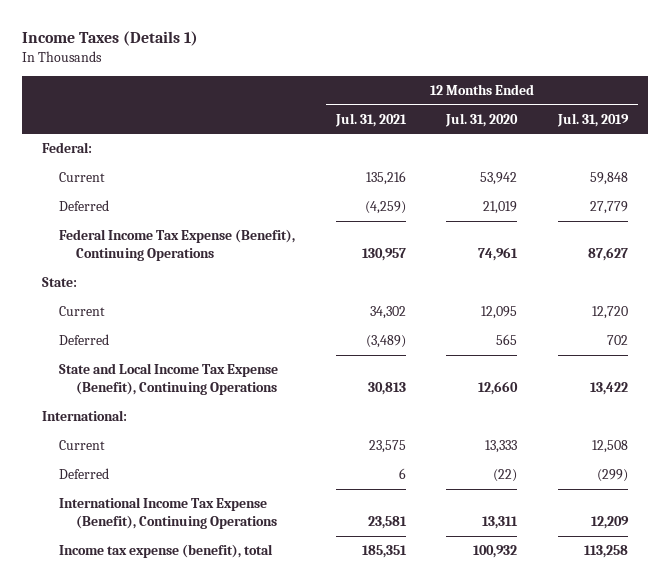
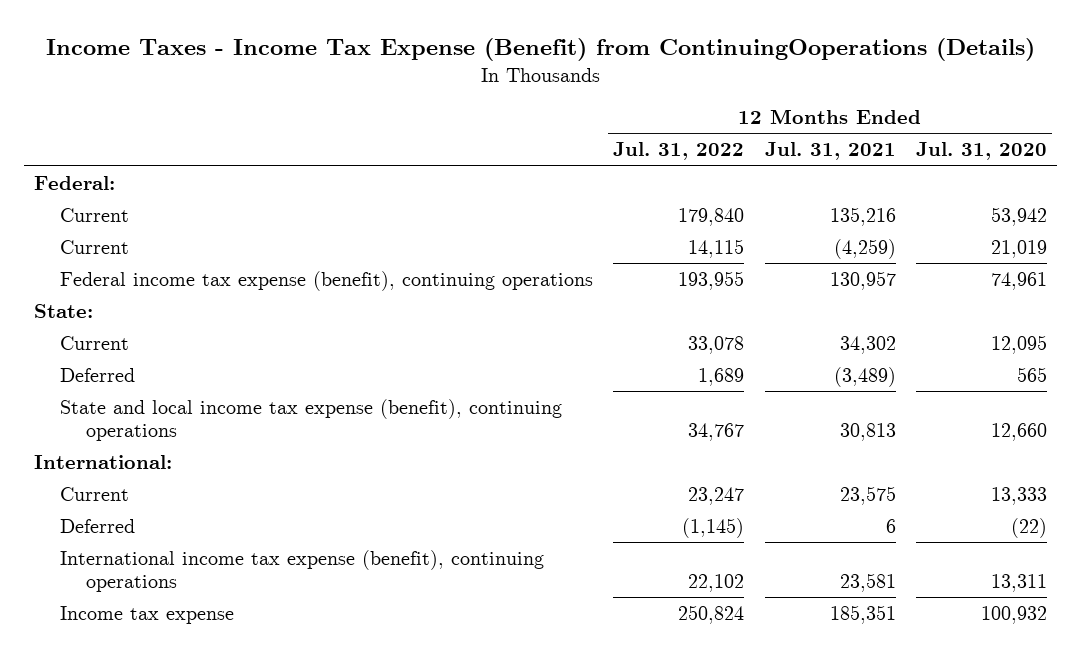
- Income Taxes (Details 1)
+ Income Taxes - Income Tax Expense (Benefit) from ContinuingOoperations (Details)
- | 12 Months Ended Jul. 31, 2021 | 12 Months Ended Jul. 31, 2020 | 12 Months Ended Jul. 31, 2019
+ | 12 Months Ended Jul. 31, 2022 | 12 Months Ended Jul. 31, 2021 | 12 Months Ended Jul. 31, 2020
- Deferred | (4,259) | 21,019 | 27,779
- Federal Income Tax Expense (Benefit), Continuing Operations | 130,957 | 74,961 | 87,627
+ Current | 14,115 | (4,259) | 21,019
+ Federal income tax expense (benefit), continuing operations | 193,955 | 130,957 | 74,961
- State and Local Income Tax Expense (Benefit), Continuing Operations | 30,813 | 12,660 | 13,422
+ State and local income tax expense (benefit), continuing operations | 34,767 | 30,813 | 12,660
- International Income Tax Expense (Benefit), Continuing Operations | 23,581 | 13,311 | 12,209
- Income tax expense (benefit), total | 185,351 | 100,932 | 113,258
+ International income tax expense (benefit), continuing operations | 22,102 | 23,581 | 13,311
+ Income tax expense | 250,824 | 185,351 | 100,932

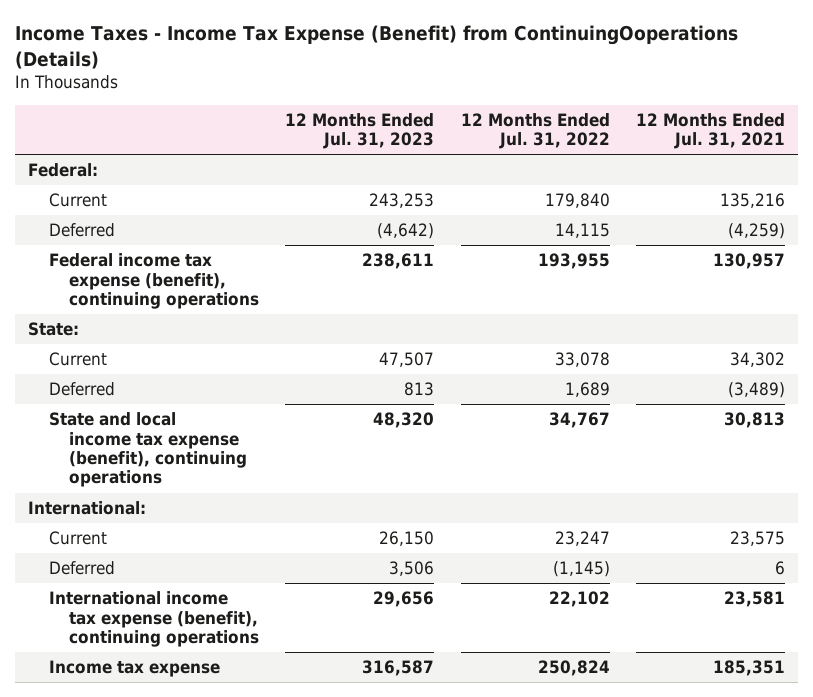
- | 12 Months Ended Jul. 31, 2022 | 12 Months Ended Jul. 31, 2021 | 12 Months Ended Jul. 31, 2020
+ | 12 Months Ended Jul. 31, 2023 | 12 Months Ended Jul. 31, 2022 | 12 Months Ended Jul. 31, 2021
- Current | 14,115 | (4,259) | 21,019
+ Deferred | (4,642) | 14,115 | (4,259)

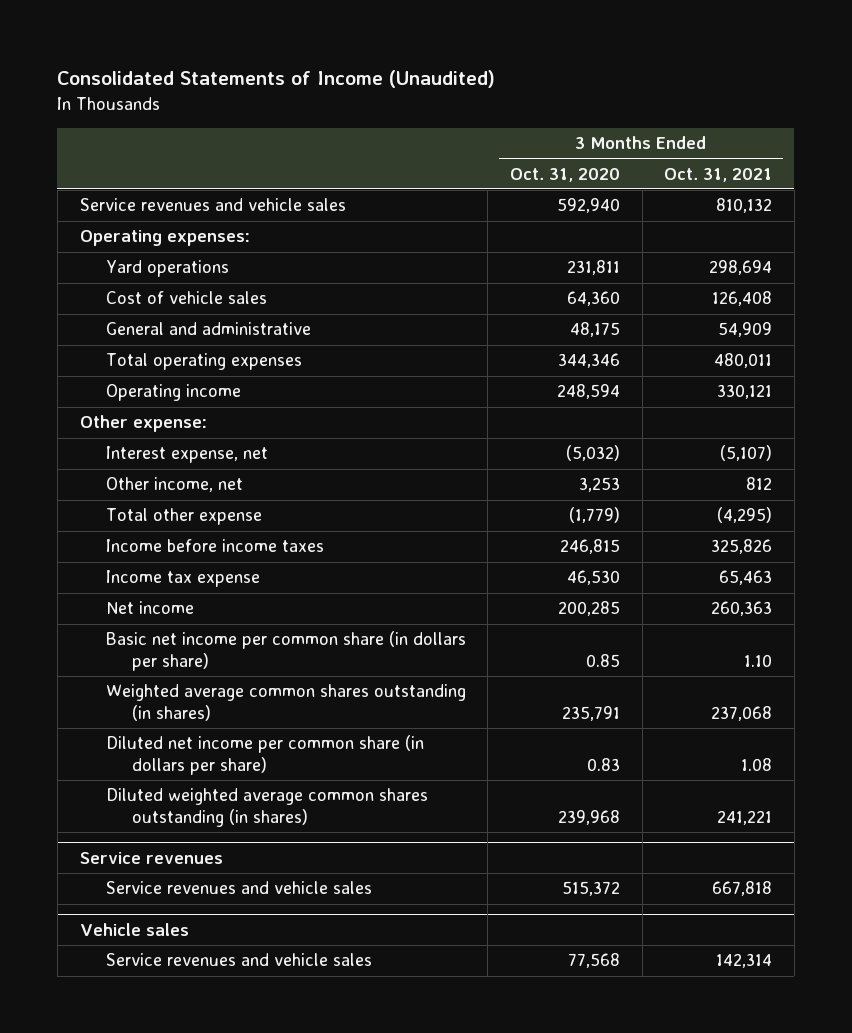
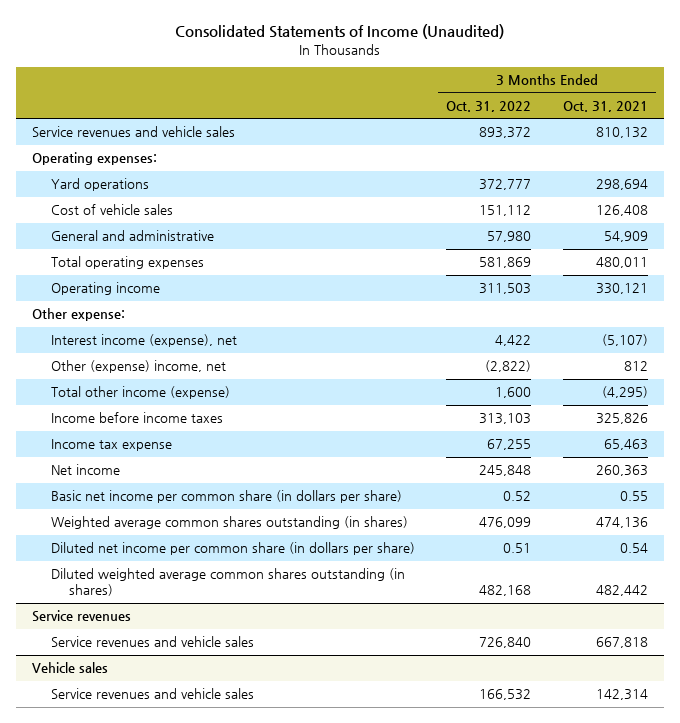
- | 3 Months Ended Oct. 31, 2020 | 3 Months Ended Oct. 31, 2021
+ | 3 Months Ended Oct. 31, 2022 | 3 Months Ended Oct. 31, 2021
- Interest expense, net | (5,032) | (5,107)
- Other income, net | 3,253 | 812
- Total other expense | (1,779) | (4,295)
+ Interest income (expense), net | 4,422 | (5,107)
+ Other (expense) income, net | (2,822) | 812
+ Total other income (expense) | 1,600 | (4,295)
- Basic net income per common share (in dollars per share) | 0.85 | 1.10
- Weighted average common shares outstanding (in shares) | 235,791 | 237,068
- Diluted net income per common share (in dollars per share) | 0.83 | 1.08
- Diluted weighted average common shares outstanding (in shares) | 239,968 | 241,221
+ Basic net income per common share (in dollars per share) | 0.52 | 0.55
+ Weighted average common shares outstanding (in shares) | 476,099 | 474,136
+ Diluted net income per common share (in dollars per share) | 0.51 | 0.54
+ Diluted weighted average common shares outstanding (in shares) | 482,168 | 482,442

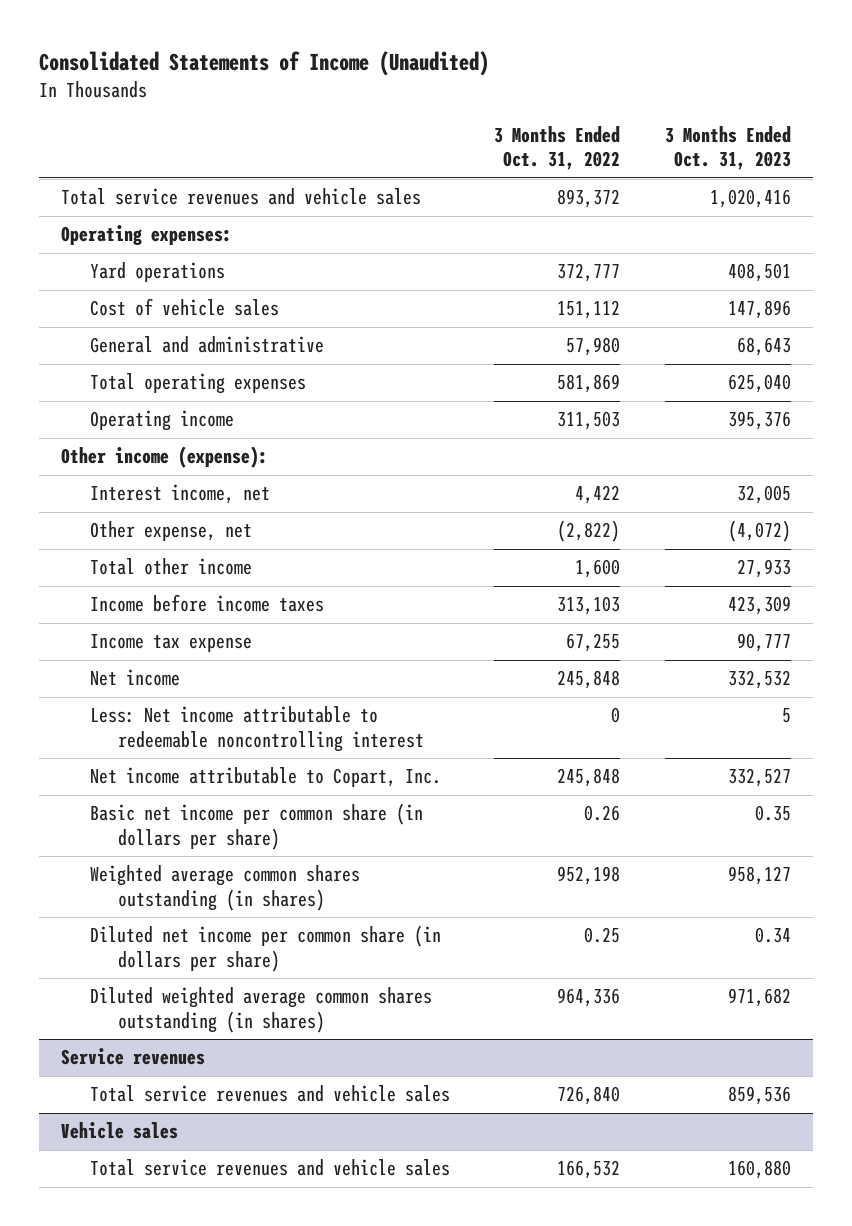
- | 3 Months Ended Oct. 31, 2022 | 3 Months Ended Oct. 31, 2021
+ | 3 Months Ended Oct. 31, 2022 | 3 Months Ended Oct. 31, 2023
- Service revenues and vehicle sales | 893,372 | 810,132
+ Total service revenues and vehicle sales | 893,372 | 1,020,416
- Other expense:
- Interest income (expense), net | 4,422 | (5,107)
- Other (expense) income, net | (2,822) | 812
- Total other income (expense) | 1,600 | (4,295)
+ Other income (expense):
+ Interest income, net | 4,422 | 32,005
+ Other expense, net | (2,822) | (4,072)
+ Total other income | 1,600 | 27,933
- Basic net income per common share (in dollars per share) | 0.52 | 0.55
- Weighted average common shares outstanding (in shares) | 476,099 | 474,136
- Diluted net income per common share (in dollars per share) | 0.51 | 0.54
- Diluted weighted average common shares outstanding (in shares) | 482,168 | 482,442
+ Less: Net income attributable to redeemable noncontrolling interest | 0 | 5
+ Net income attributable to Copart, Inc. | 245,848 | 332,527
+ Basic net income per common share (in dollars per share) | 0.26 | 0.35
+ Weighted average common shares outstanding (in shares) | 952,198 | 958,127
+ Diluted net income per common share (in dollars per share) | 0.25 | 0.34
+ Diluted weighted average common shares outstanding (in shares) | 964,336 | 971,682
@ Service revenues
- Service revenues and vehicle sales | 726,840 | 667,818
+ Total service revenues and vehicle sales | 726,840 | 859,536
@ Vehicle sales
- Service revenues and vehicle sales | 166,532 | 142,314
+ Total service revenues and vehicle sales | 166,532 | 160,880

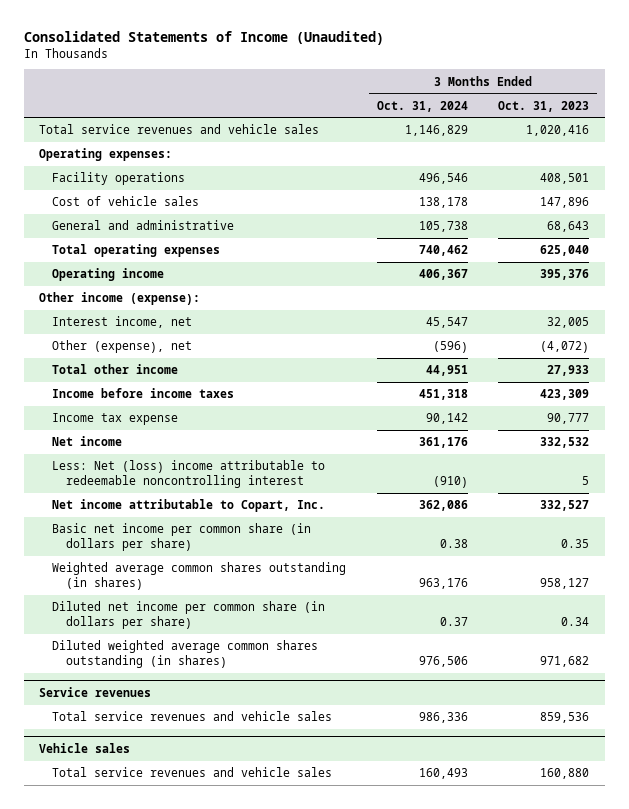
- | 3 Months Ended Oct. 31, 2022 | 3 Months Ended Oct. 31, 2023
+ | 3 Months Ended Oct. 31, 2024 | 3 Months Ended Oct. 31, 2023
- Yard operations | 372,777 | 408,501
+ Facility operations | 496,546 | 408,501
- Other expense, net | (2,822) | (4,072)
+ Other (expense), net | (596) | (4,072)
- Less: Net income attributable to redeemable noncontrolling interest | 0 | 5
+ Less: Net (loss) income attributable to redeemable noncontrolling interest | (910) | 5

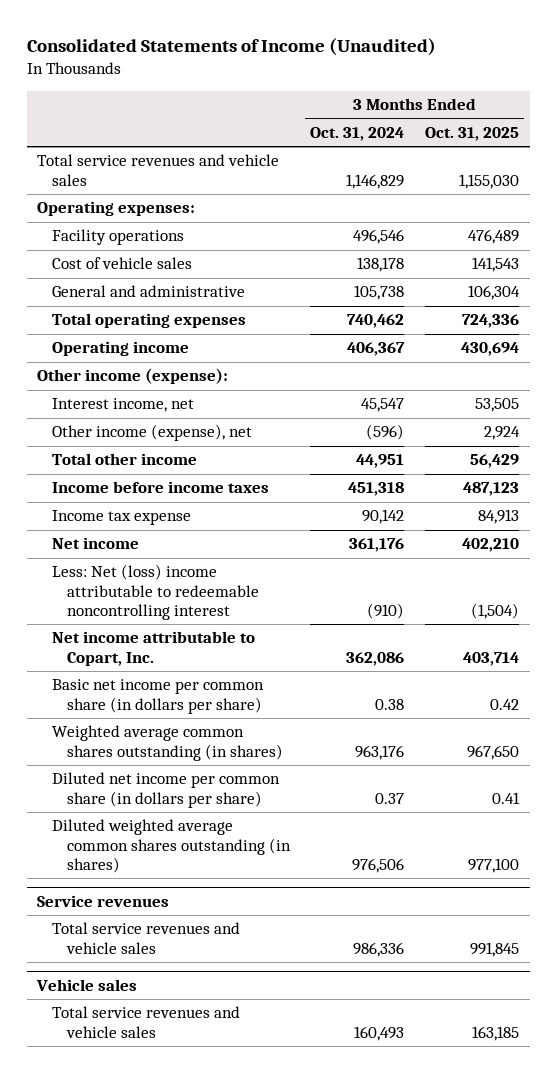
- | 3 Months Ended Oct. 31, 2024 | 3 Months Ended Oct. 31, 2023
+ | 3 Months Ended Oct. 31, 2024 | 3 Months Ended Oct. 31, 2025
- Other (expense), net | (596) | (4,072)
+ Other income (expense), net | (596) | 2,924

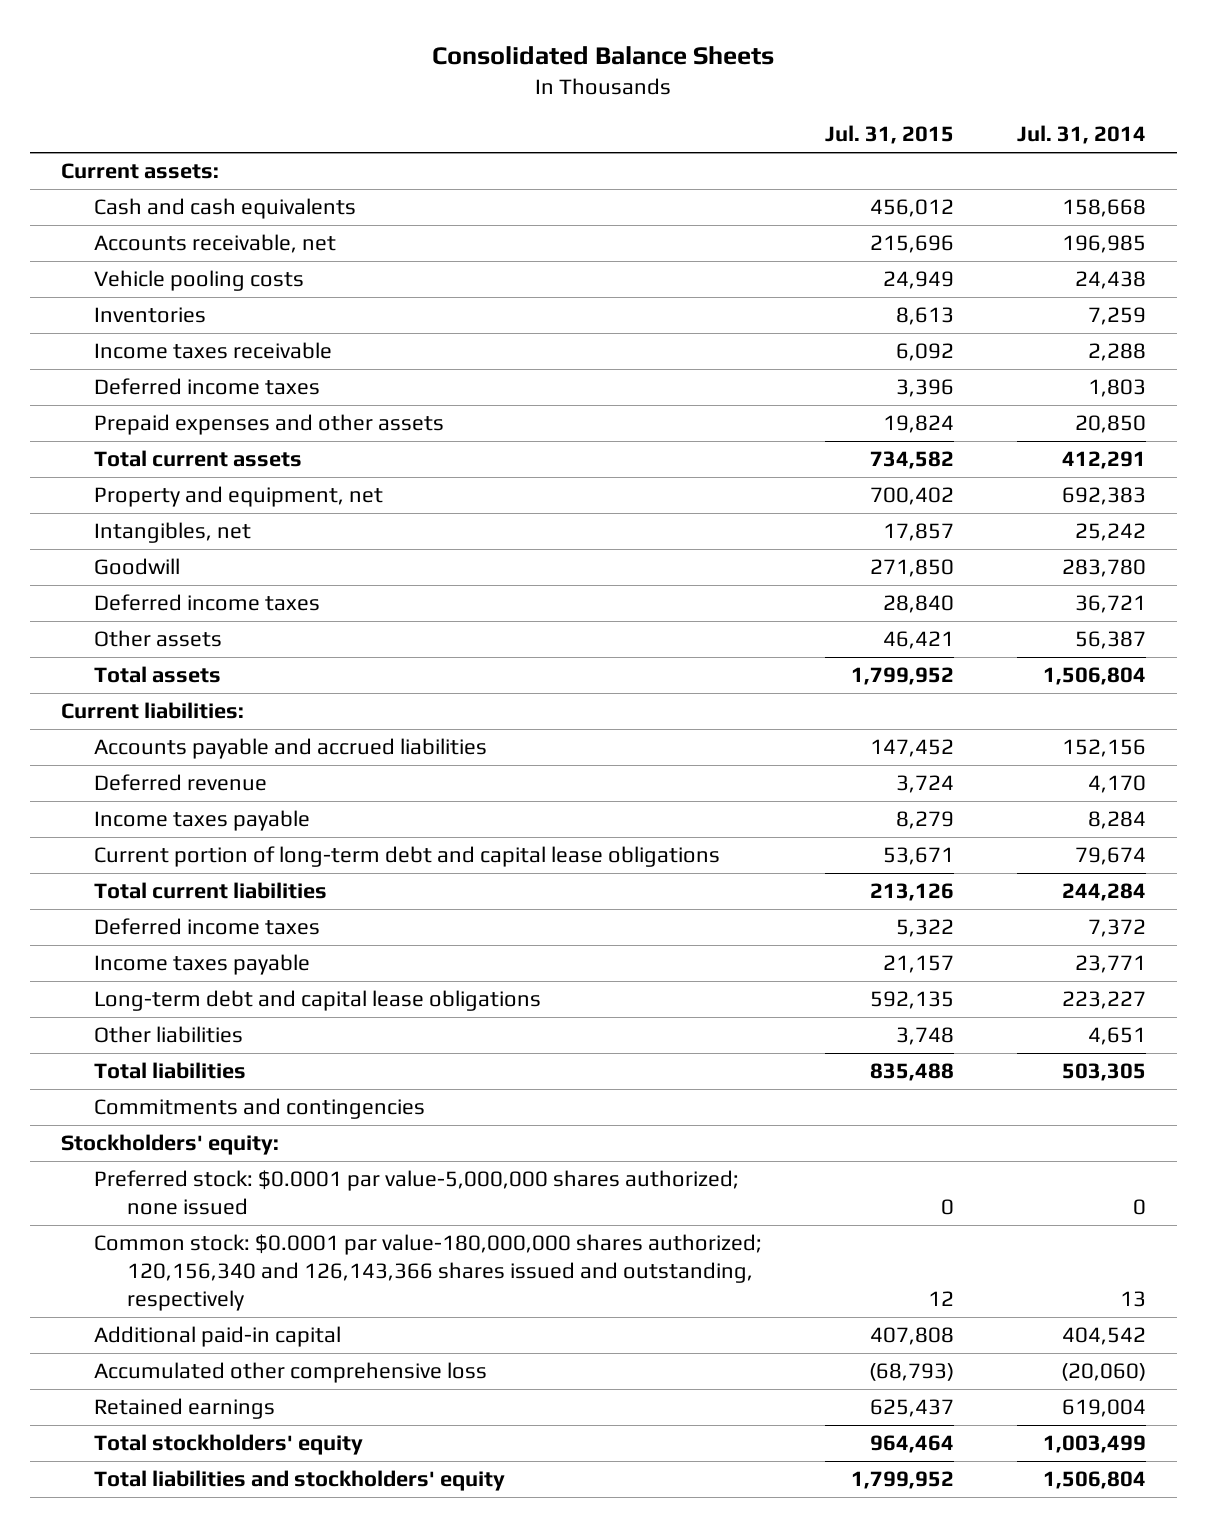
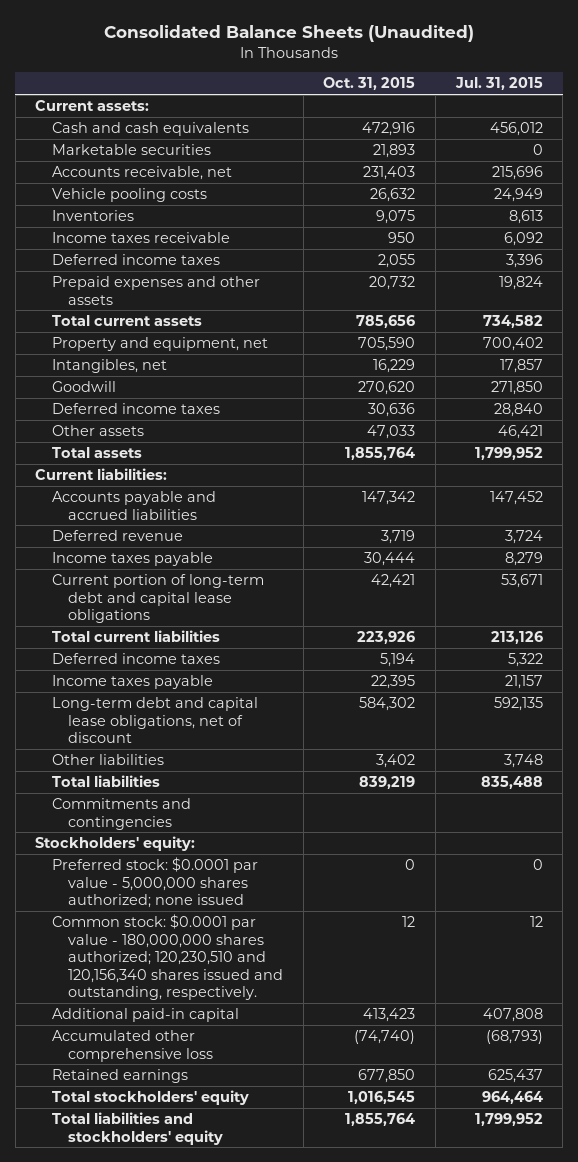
- Consolidated Balance Sheets
+ Consolidated Balance Sheets (Unaudited)
- | Jul. 31, 2015 | Jul. 31, 2014
+ | Oct. 31, 2015 | Jul. 31, 2015
+ Marketable securities | 21,893 | 0
- Long-term debt and capital lease obligations | 592,135 | 223,227
+ Long-term debt and capital lease obligations, net of discount | 584,302 | 592,135
- Preferred stock: $0.0001 par value-5,000,000 shares authorized; none issued | 0 | 0
- Common stock: $0.0001 par value-180,000,000 shares authorized; 120,156,340 and 126,143,366 shares issued and outstanding, respectively | 12 | 13
+ Preferred stock: $0.0001 par value - 5,000,000 shares authorized; none issued | 0 | 0
+ Common stock: $0.0001 par value - 180,000,000 shares authorized; 120,230,510 and 120,156,340 shares issued and outstanding, respectively. | 12 | 12

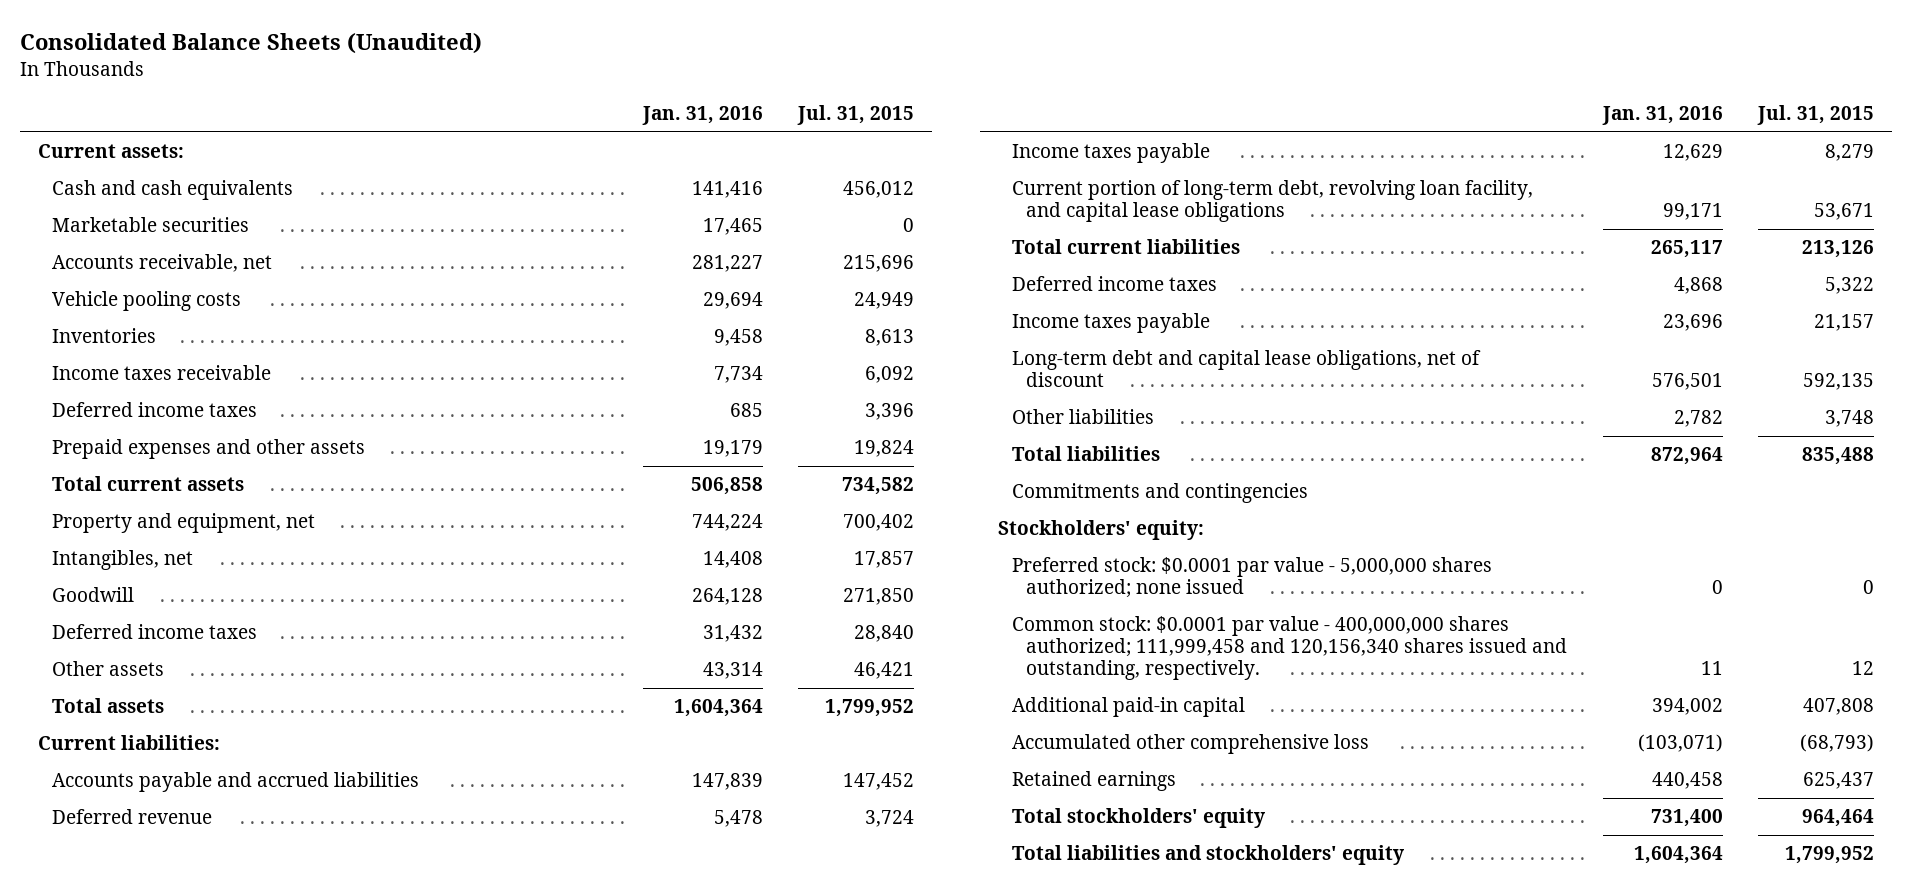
- | Oct. 31, 2015 | Jul. 31, 2015
+ | Jan. 31, 2016 | Jul. 31, 2015
- Current portion of long-term debt and capital lease obligations | 42,421 | 53,671
+ Current portion of long-term debt, revolving loan facility, and capital lease obligations | 99,171 | 53,671
- Common stock: $0.0001 par value - 180,000,000 shares authorized; 120,230,510 and 120,156,340 shares issued and outstanding, respectively. | 12 | 12
+ Common stock: $0.0001 par value - 400,000,000 shares authorized; 111,999,458 and 120,156,340 shares issued and outstanding, respectively. | 11 | 12

